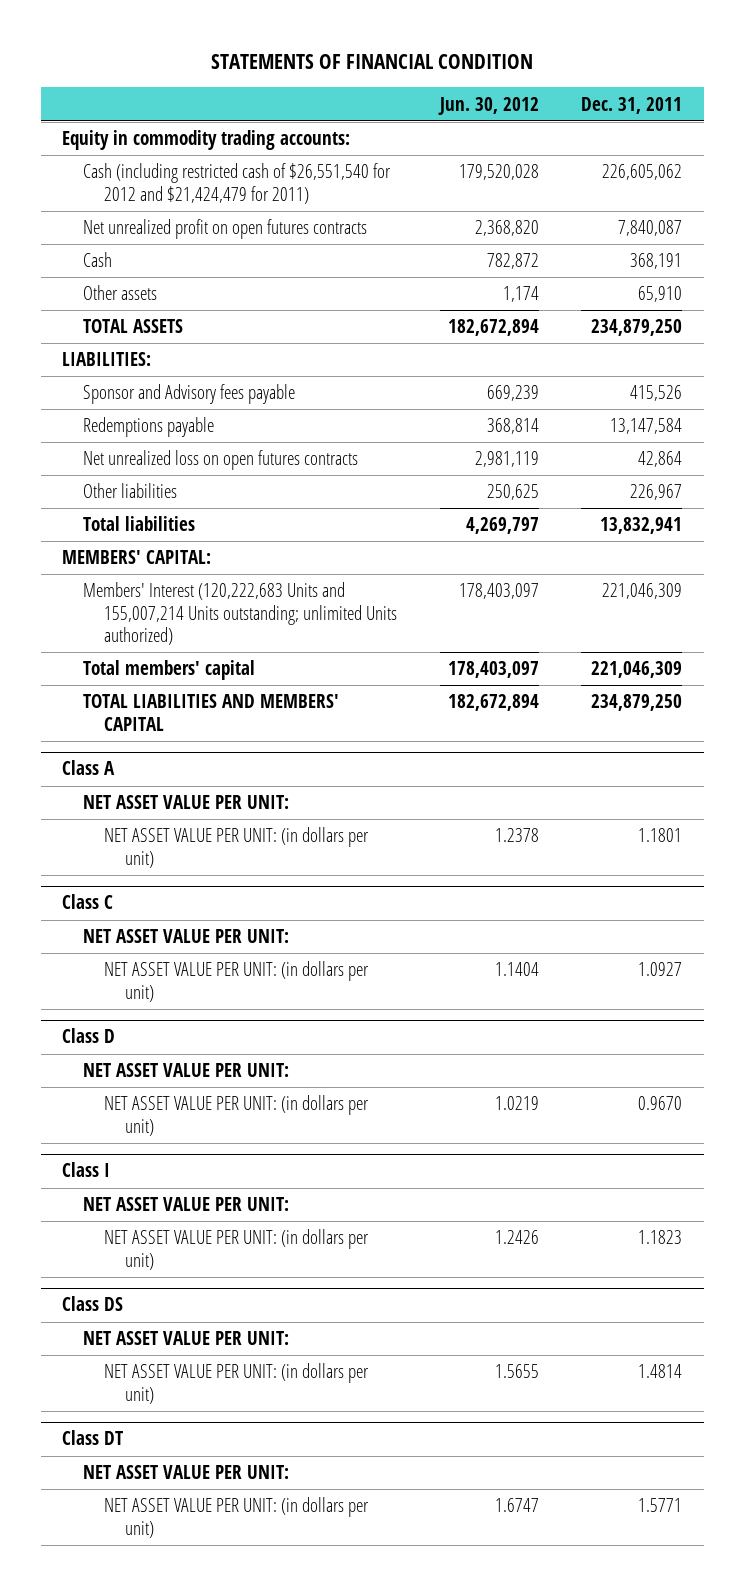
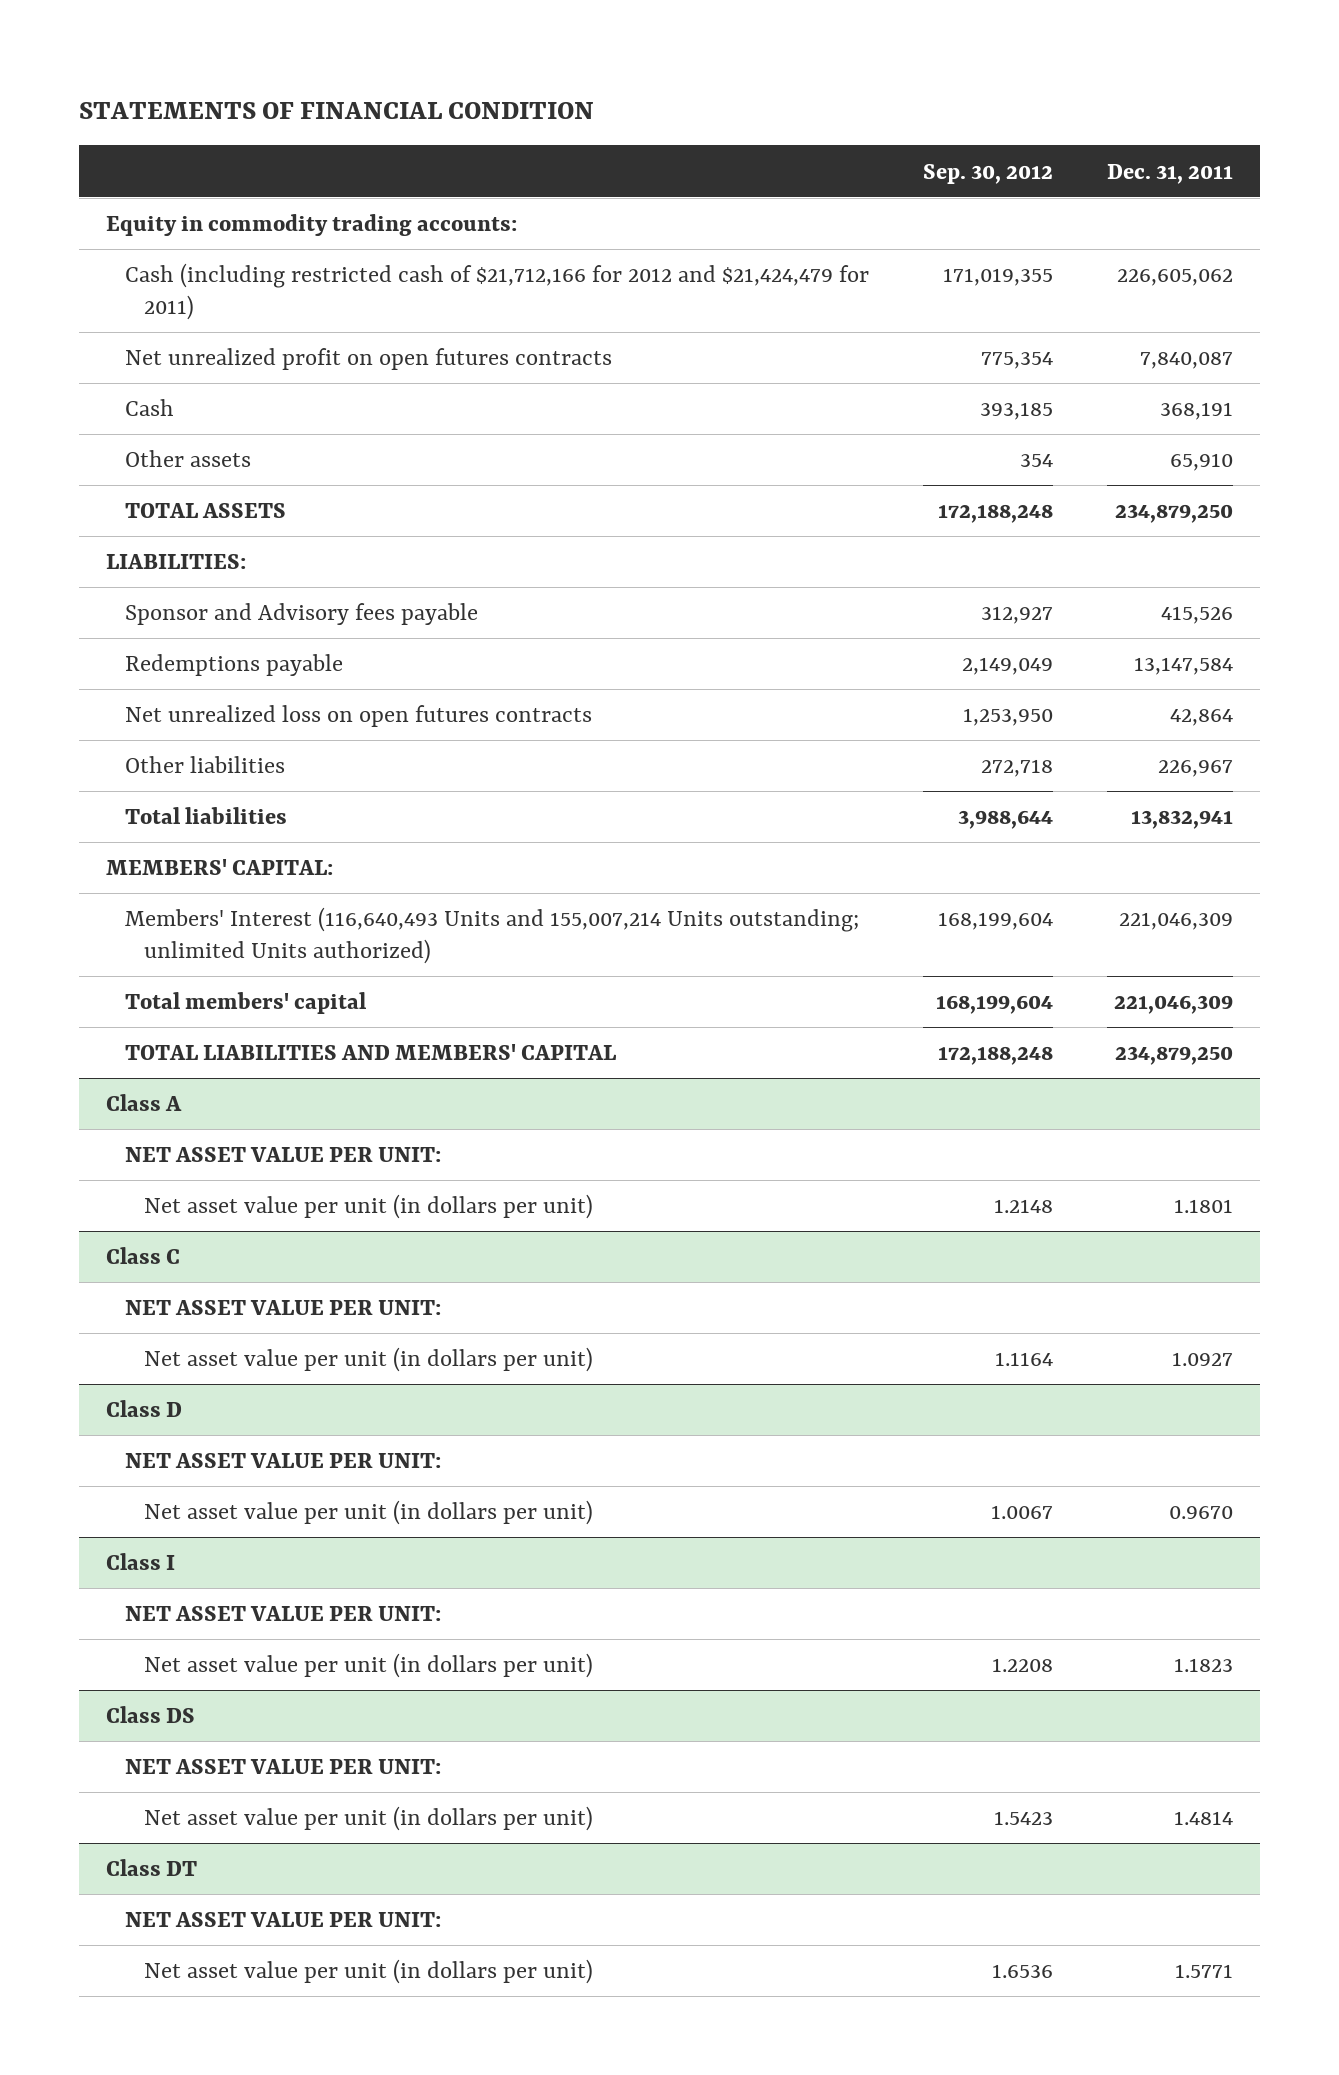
- | Jun. 30, 2012 | Dec. 31, 2011
+ | Sep. 30, 2012 | Dec. 31, 2011
- Cash (including restricted cash of $26,551,540 for 2012 and $21,424,479 for 2011) | 179,520,028 | 226,605,062
+ Cash (including restricted cash of $21,712,166 for 2012 and $21,424,479 for 2011) | 171,019,355 | 226,605,062
- Members' Interest (120,222,683 Units and 155,007,214 Units outstanding; unlimited Units authorized) | 178,403,097 | 221,046,309
+ Members' Interest (116,640,493 Units and 155,007,214 Units outstanding; unlimited Units authorized) | 168,199,604 | 221,046,309
@ Class A
- NET ASSET VALUE PER UNIT: (in dollars per unit) | 1.2378 | 1.1801
+ Net asset value per unit (in dollars per unit) | 1.2148 | 1.1801
@ Class C
- NET ASSET VALUE PER UNIT: (in dollars per unit) | 1.1404 | 1.0927
+ Net asset value per unit (in dollars per unit) | 1.1164 | 1.0927
@ Class D
- NET ASSET VALUE PER UNIT: (in dollars per unit) | 1.0219 | 0.9670
+ Net asset value per unit (in dollars per unit) | 1.0067 | 0.9670
@ Class I
- NET ASSET VALUE PER UNIT: (in dollars per unit) | 1.2426 | 1.1823
+ Net asset value per unit (in dollars per unit) | 1.2208 | 1.1823
@ Class DS
- NET ASSET VALUE PER UNIT: (in dollars per unit) | 1.5655 | 1.4814
+ Net asset value per unit (in dollars per unit) | 1.5423 | 1.4814
@ Class DT
- NET ASSET VALUE PER UNIT: (in dollars per unit) | 1.6747 | 1.5771
+ Net asset value per unit (in dollars per unit) | 1.6536 | 1.5771

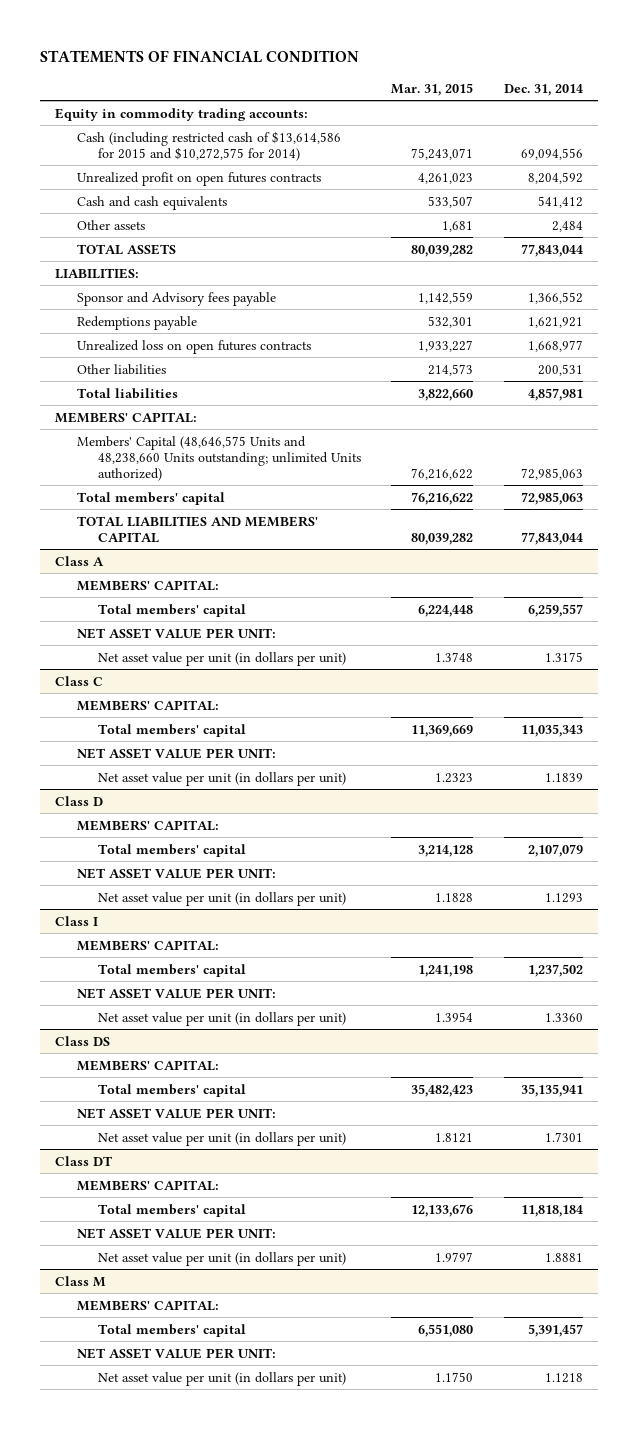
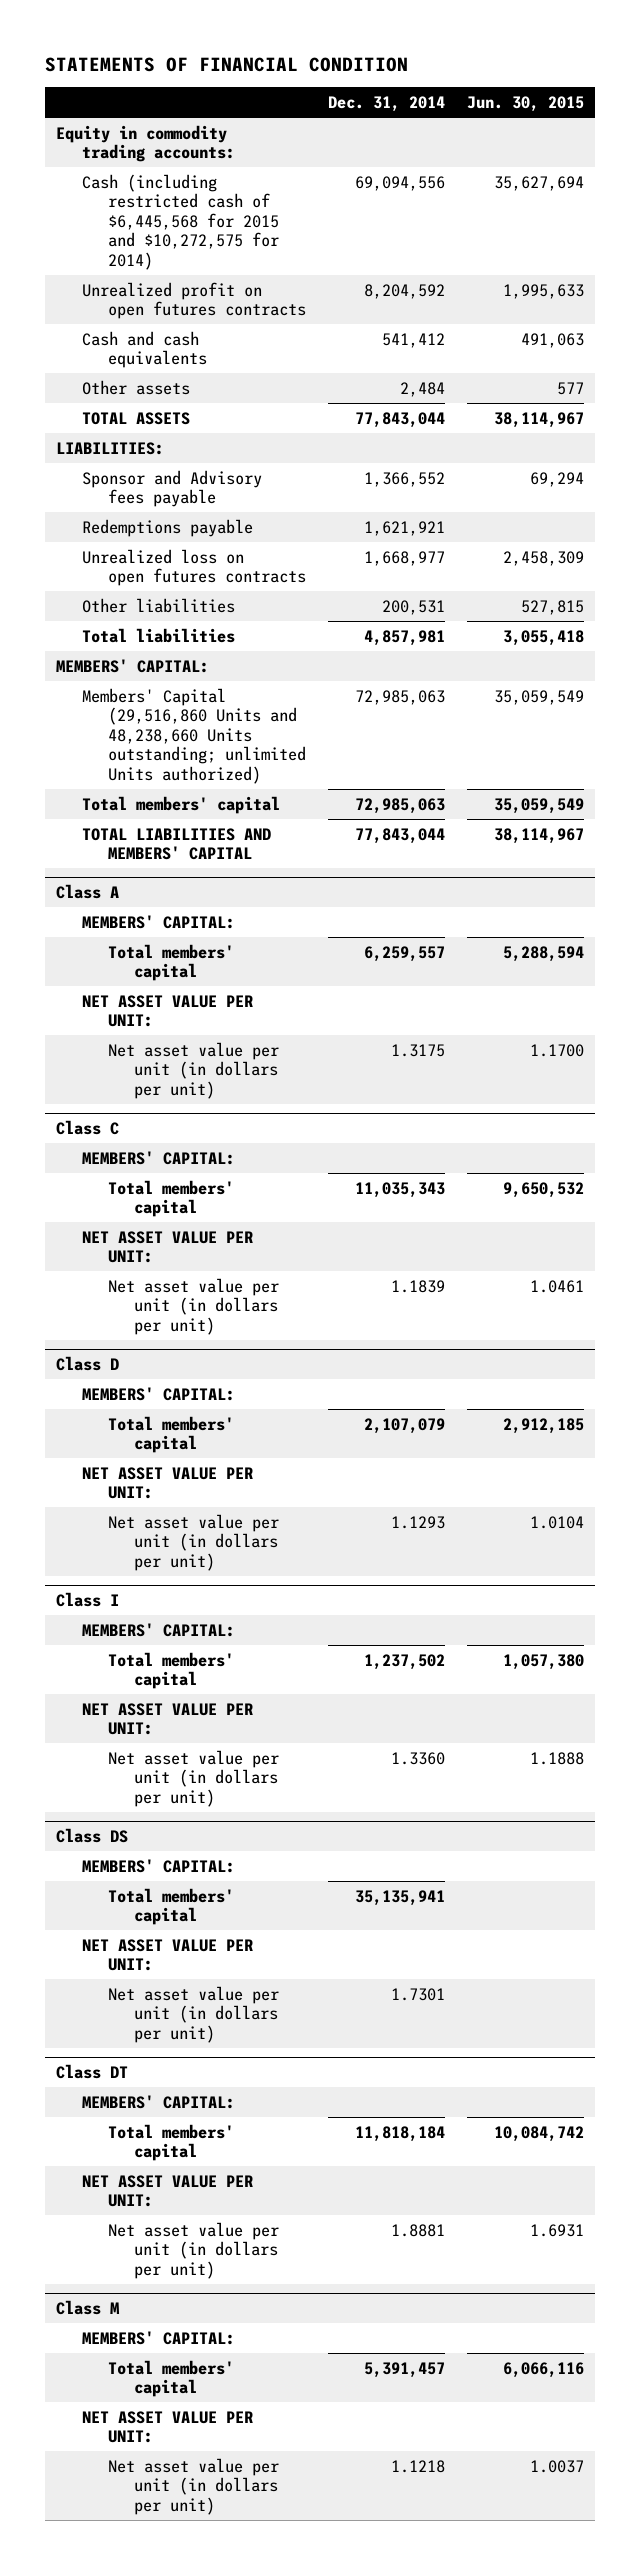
- | Mar. 31, 2015 | Dec. 31, 2014
+ | Dec. 31, 2014 | Jun. 30, 2015
- Cash (including restricted cash of $13,614,586 for 2015 and $10,272,575 for 2014) | 75,243,071 | 69,094,556
+ Cash (including restricted cash of $6,445,568 for 2015 and $10,272,575 for 2014) | 69,094,556 | 35,627,694
- Members' Capital (48,646,575 Units and 48,238,660 Units outstanding; unlimited Units authorized) | 76,216,622 | 72,985,063
+ Members' Capital (29,516,860 Units and 48,238,660 Units outstanding; unlimited Units authorized) | 72,985,063 | 35,059,549

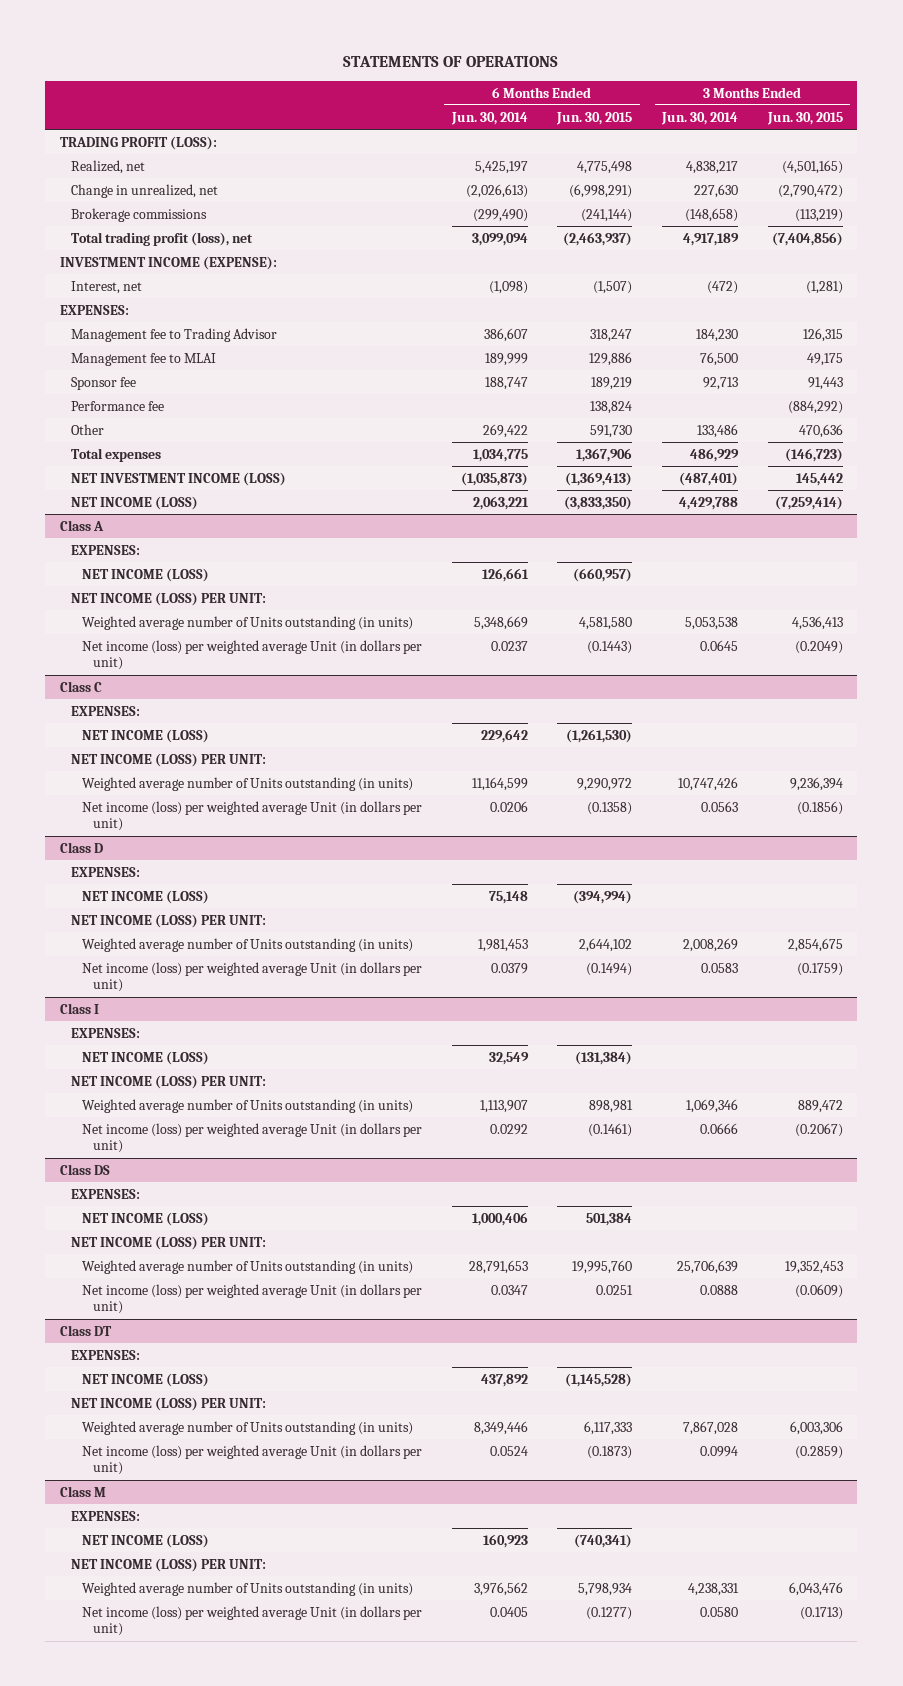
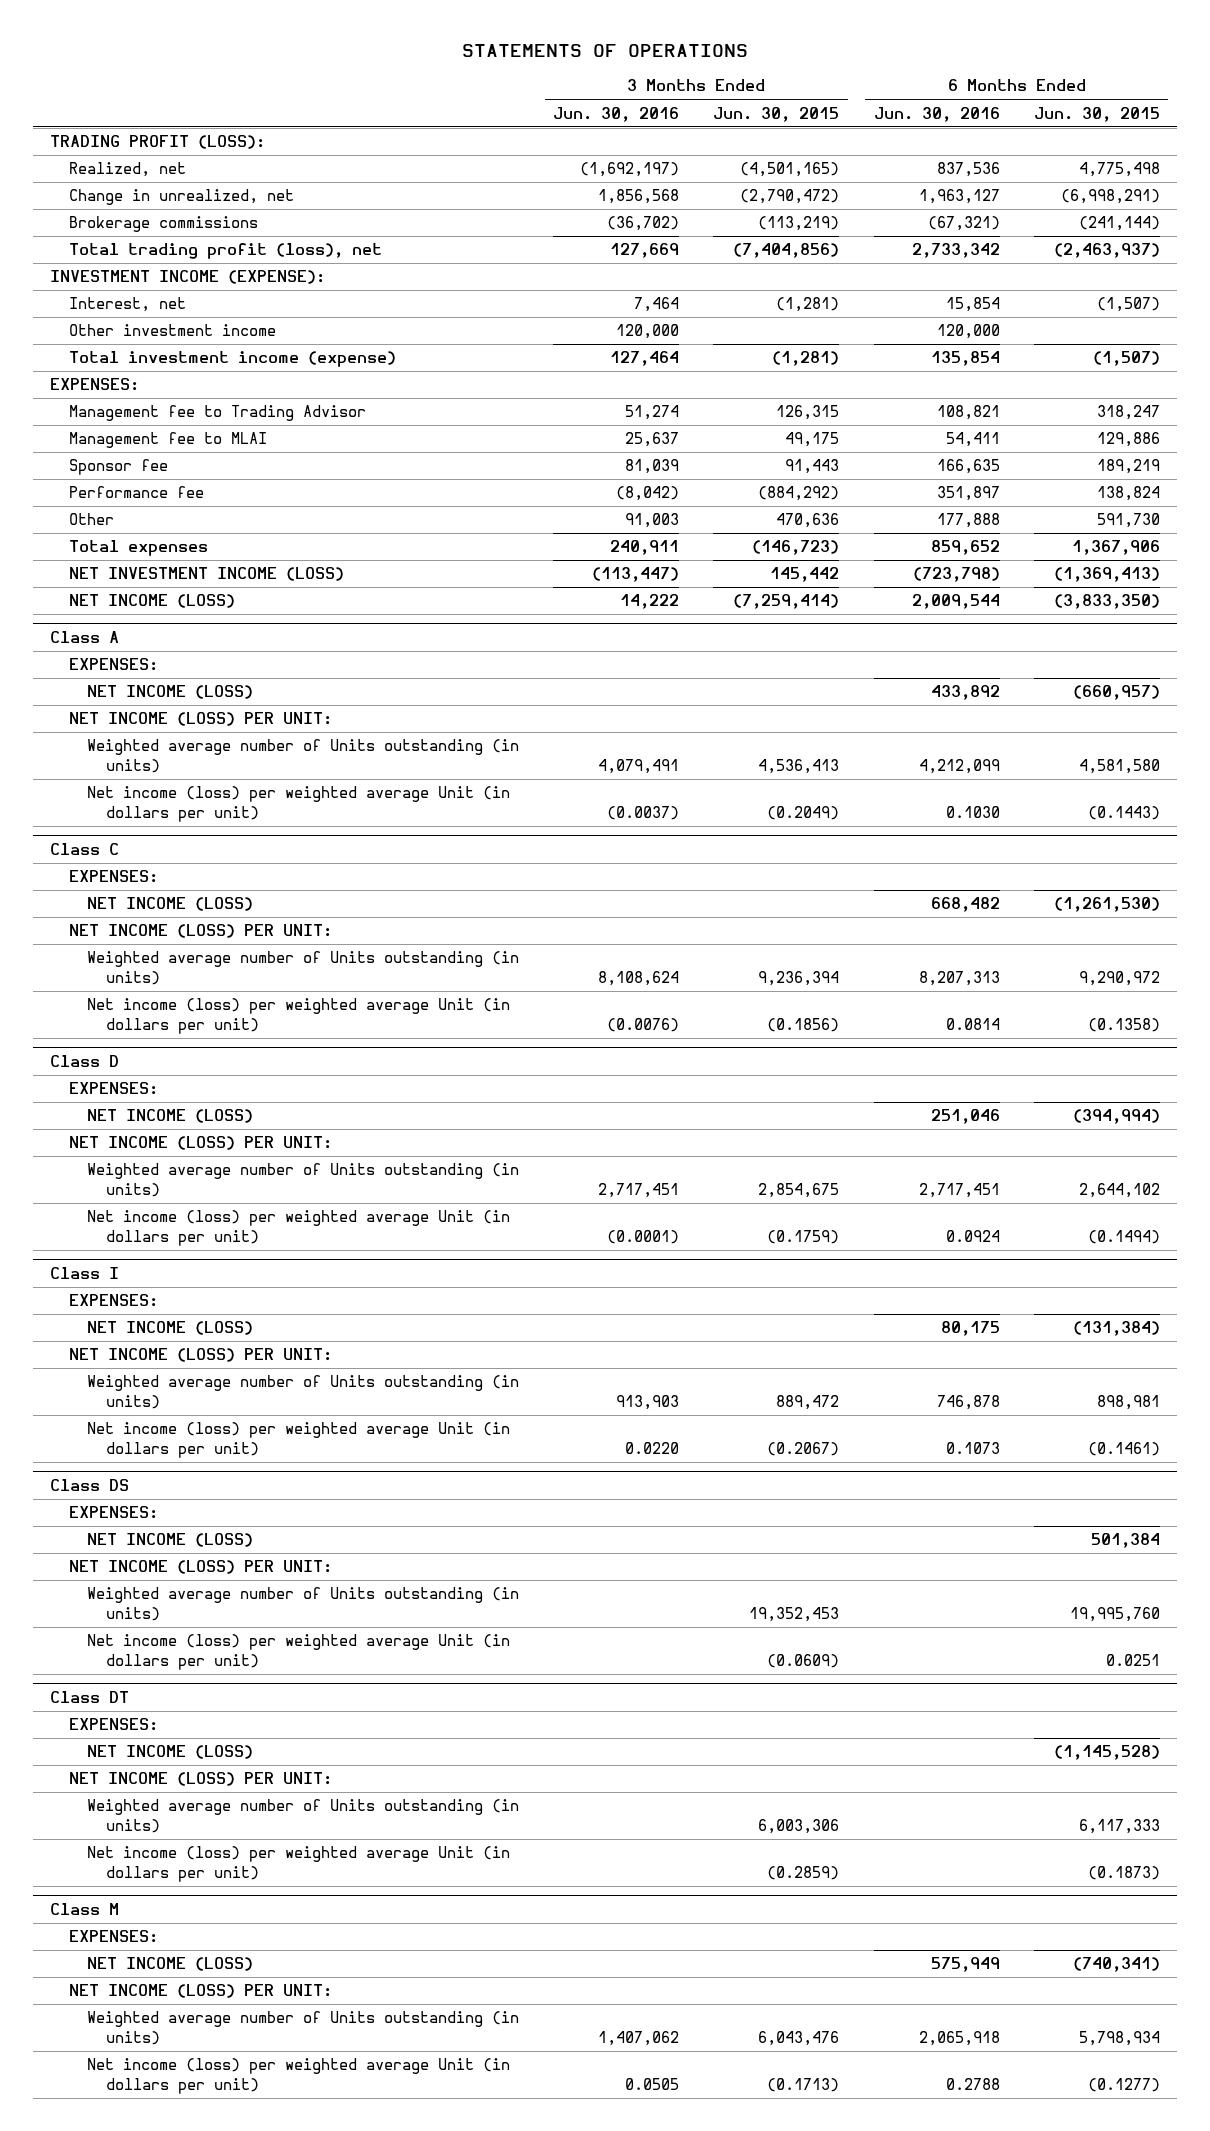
- | 6 Months Ended Jun. 30, 2014 | 6 Months Ended Jun. 30, 2015 | 3 Months Ended Jun. 30, 2014 | 3 Months Ended Jun. 30, 2015
+ | 3 Months Ended Jun. 30, 2016 | 3 Months Ended Jun. 30, 2015 | 6 Months Ended Jun. 30, 2016 | 6 Months Ended Jun. 30, 2015
+ Other investment income | 120,000 | | 120,000 |
+ Total investment income (expense) | 127,464 | (1,281) | 135,854 | (1,507)

